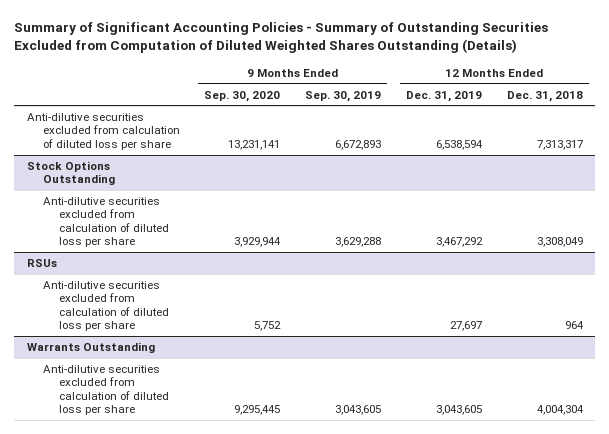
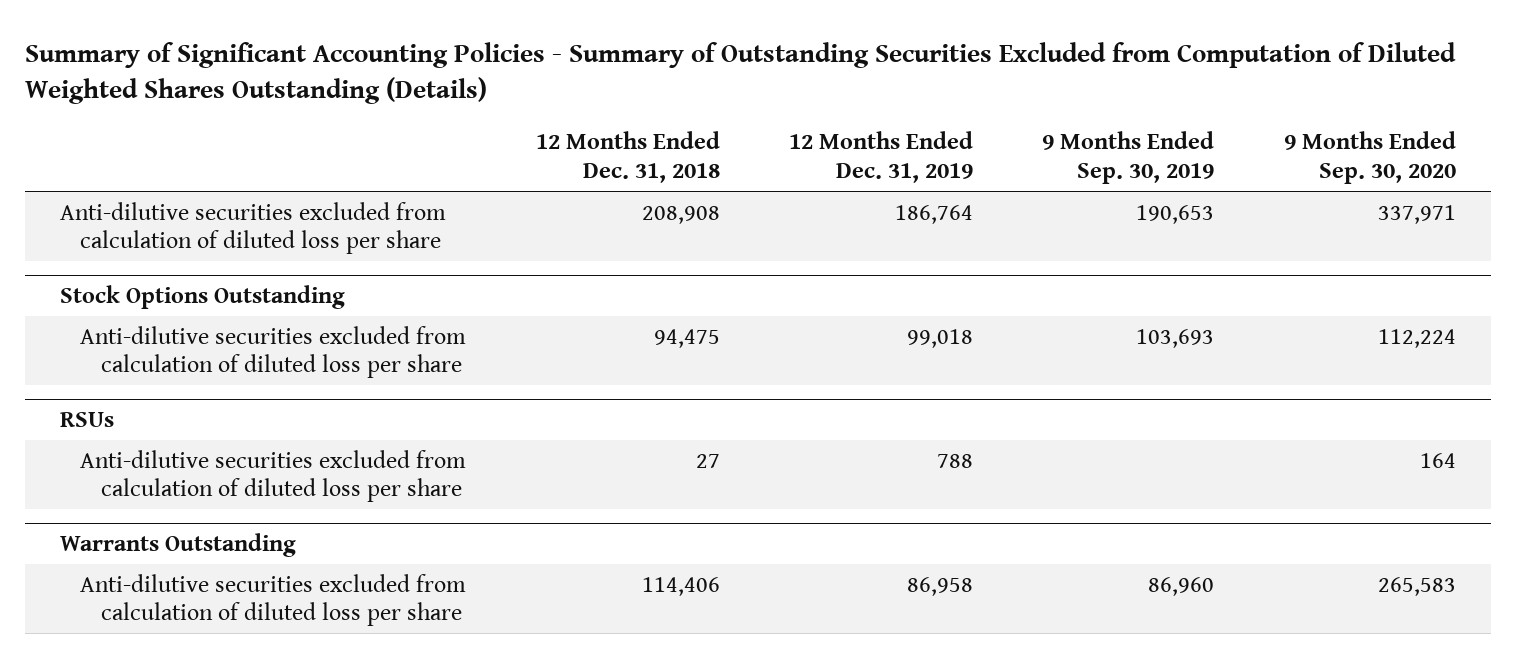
- | 9 Months Ended Sep. 30, 2020 | 9 Months Ended Sep. 30, 2019 | 12 Months Ended Dec. 31, 2019 | 12 Months Ended Dec. 31, 2018
+ | 12 Months Ended Dec. 31, 2018 | 12 Months Ended Dec. 31, 2019 | 9 Months Ended Sep. 30, 2019 | 9 Months Ended Sep. 30, 2020
- Anti-dilutive securities excluded from calculation of diluted loss per share | 13,231,141 | 6,672,893 | 6,538,594 | 7,313,317
+ Anti-dilutive securities excluded from calculation of diluted loss per share | 208,908 | 186,764 | 190,653 | 337,971
@ Stock Options Outstanding
- Anti-dilutive securities excluded from calculation of diluted loss per share | 3,929,944 | 3,629,288 | 3,467,292 | 3,308,049
+ Anti-dilutive securities excluded from calculation of diluted loss per share | 94,475 | 99,018 | 103,693 | 112,224
@ RSUs
- Anti-dilutive securities excluded from calculation of diluted loss per share | 5,752 | | 27,697 | 964
+ Anti-dilutive securities excluded from calculation of diluted loss per share | 27 | 788 | | 164
@ Warrants Outstanding
- Anti-dilutive securities excluded from calculation of diluted loss per share | 9,295,445 | 3,043,605 | 3,043,605 | 4,004,304
+ Anti-dilutive securities excluded from calculation of diluted loss per share | 114,406 | 86,958 | 86,960 | 265,583

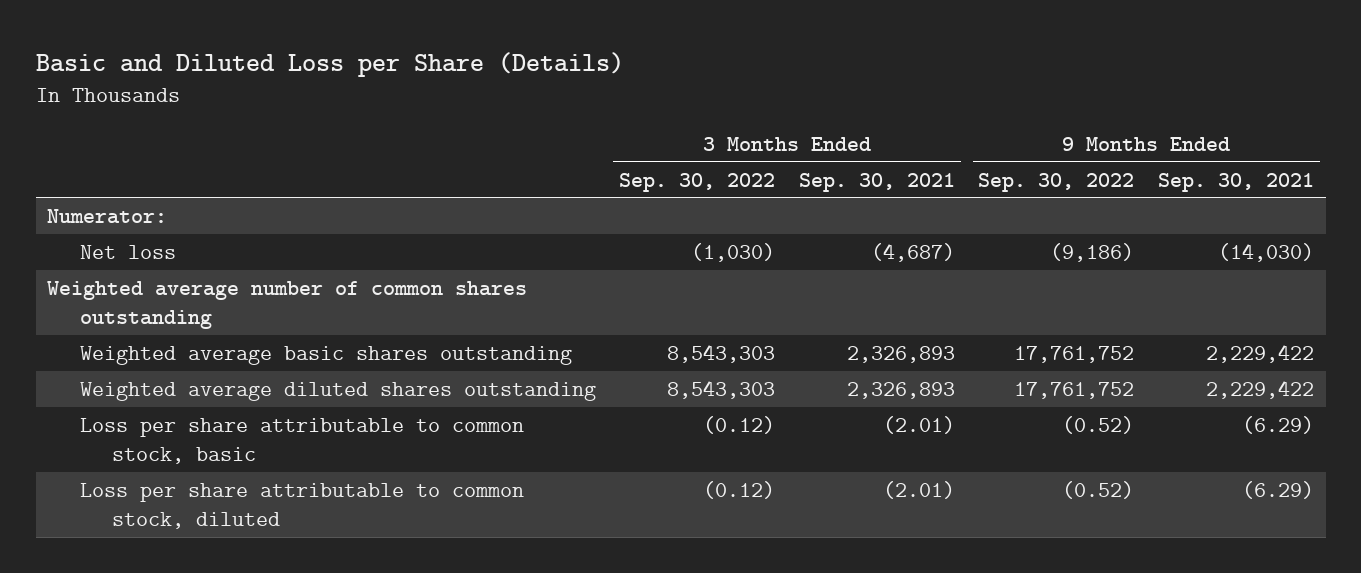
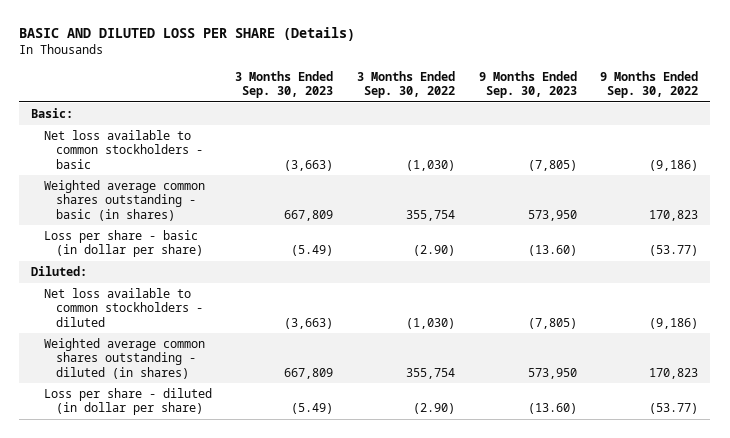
- Basic and Diluted Loss per Share (Details)
+ BASIC AND DILUTED LOSS PER SHARE (Details)
- | 3 Months Ended Sep. 30, 2022 | 3 Months Ended Sep. 30, 2021 | 9 Months Ended Sep. 30, 2022 | 9 Months Ended Sep. 30, 2021
+ | 3 Months Ended Sep. 30, 2023 | 3 Months Ended Sep. 30, 2022 | 9 Months Ended Sep. 30, 2023 | 9 Months Ended Sep. 30, 2022
- Numerator:
- Net loss | (1,030) | (4,687) | (9,186) | (14,030)
- Weighted average number of common shares outstanding
- Weighted average basic shares outstanding | 8,543,303 | 2,326,893 | 17,761,752 | 2,229,422
- Weighted average diluted shares outstanding | 8,543,303 | 2,326,893 | 17,761,752 | 2,229,422
- Loss per share attributable to common stock, basic | (0.12) | (2.01) | (0.52) | (6.29)
- Loss per share attributable to common stock, diluted | (0.12) | (2.01) | (0.52) | (6.29)
+ Basic:
+ Net loss available to common stockholders - basic | (3,663) | (1,030) | (7,805) | (9,186)
+ Weighted average common shares outstanding - basic (in shares) | 667,809 | 355,754 | 573,950 | 170,823
+ Loss per share - basic (in dollar per share) | (5.49) | (2.90) | (13.60) | (53.77)
+ Diluted:
+ Net loss available to common stockholders - diluted | (3,663) | (1,030) | (7,805) | (9,186)
+ Weighted average common shares outstanding - diluted (in shares) | 667,809 | 355,754 | 573,950 | 170,823
+ Loss per share - diluted (in dollar per share) | (5.49) | (2.90) | (13.60) | (53.77)

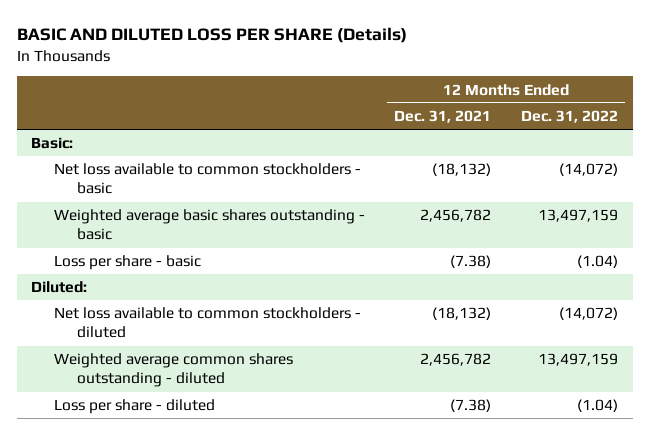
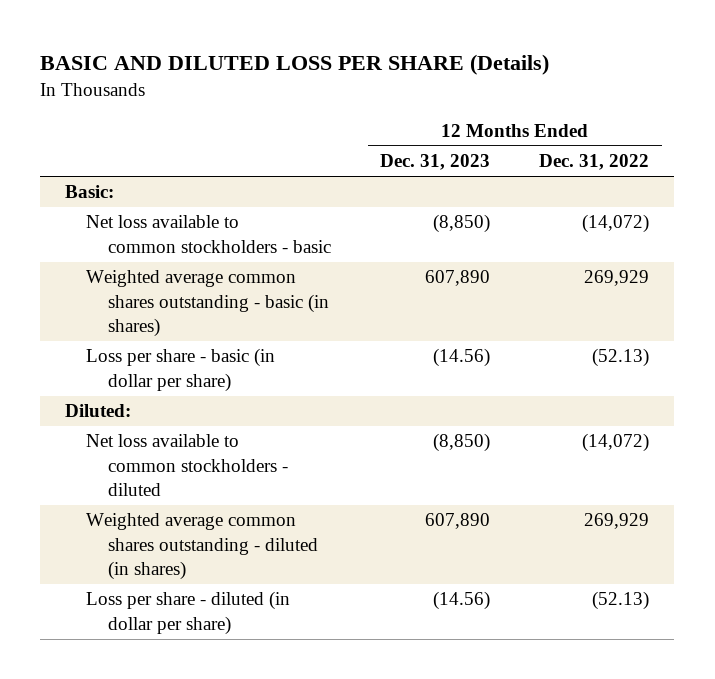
- | 12 Months Ended Dec. 31, 2021 | 12 Months Ended Dec. 31, 2022
+ | 12 Months Ended Dec. 31, 2023 | 12 Months Ended Dec. 31, 2022
- Weighted average basic shares outstanding - basic | 2,456,782 | 13,497,159
- Loss per share - basic | (7.38) | (1.04)
+ Weighted average common shares outstanding - basic (in shares) | 607,890 | 269,929
+ Loss per share - basic (in dollar per share) | (14.56) | (52.13)
- Weighted average common shares outstanding - diluted | 2,456,782 | 13,497,159
- Loss per share - diluted | (7.38) | (1.04)
+ Weighted average common shares outstanding - diluted (in shares) | 607,890 | 269,929
+ Loss per share - diluted (in dollar per share) | (14.56) | (52.13)

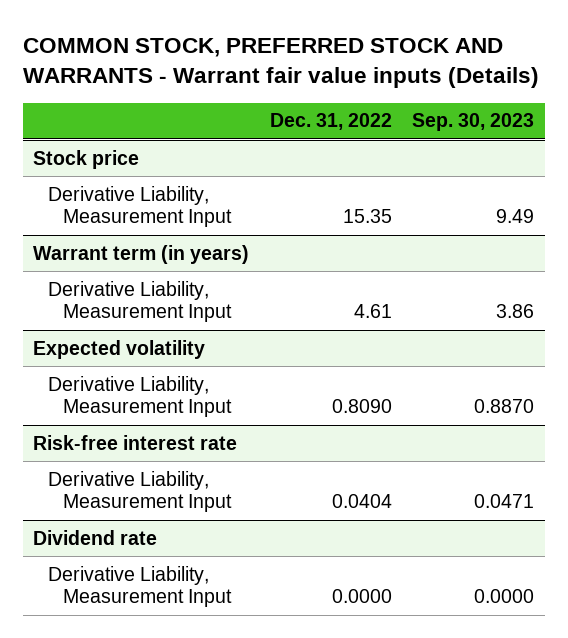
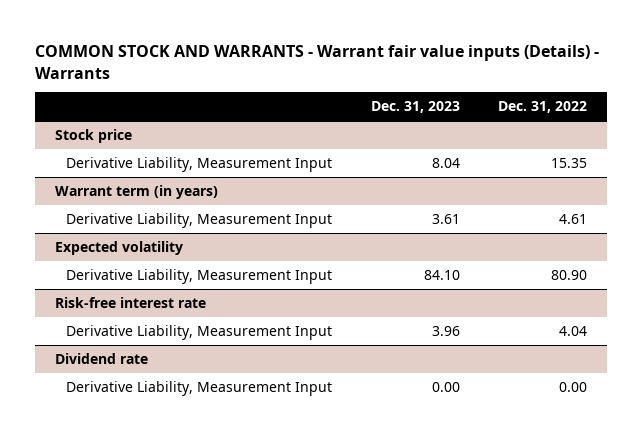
- COMMON STOCK, PREFERRED STOCK AND WARRANTS - Warrant fair value inputs (Details)
+ COMMON STOCK AND WARRANTS - Warrant fair value inputs (Details) - Warrants
- | Dec. 31, 2022 | Sep. 30, 2023
+ | Dec. 31, 2023 | Dec. 31, 2022
@ Expected volatility
- Derivative Liability, Measurement Input | 0.8090 | 0.8870
+ Derivative Liability, Measurement Input | 84.10 | 80.90
@ Risk-free interest rate
- Derivative Liability, Measurement Input | 0.0404 | 0.0471
+ Derivative Liability, Measurement Input | 3.96 | 4.04
@ Dividend rate
- Derivative Liability, Measurement Input | 0.0000 | 0.0000
+ Derivative Liability, Measurement Input | 0.00 | 0.00

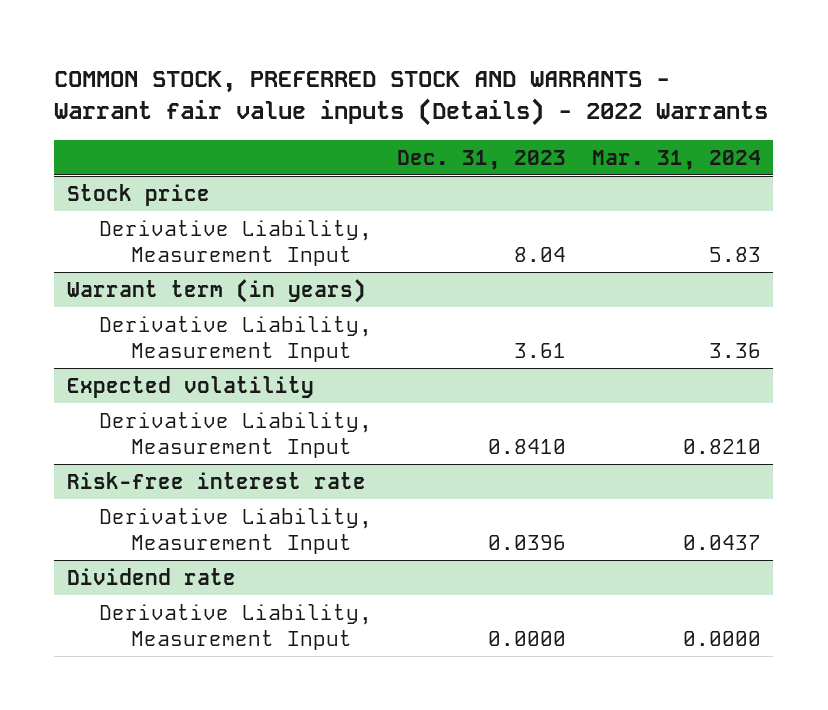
- COMMON STOCK AND WARRANTS - Warrant fair value inputs (Details) - Warrants
+ COMMON STOCK, PREFERRED STOCK AND WARRANTS - Warrant fair value inputs (Details) - 2022 Warrants
- | Dec. 31, 2023 | Dec. 31, 2022
+ | Dec. 31, 2023 | Mar. 31, 2024
@ Expected volatility
- Derivative Liability, Measurement Input | 84.10 | 80.90
+ Derivative Liability, Measurement Input | 0.8410 | 0.8210
@ Risk-free interest rate
- Derivative Liability, Measurement Input | 3.96 | 4.04
+ Derivative Liability, Measurement Input | 0.0396 | 0.0437
@ Dividend rate
- Derivative Liability, Measurement Input | 0.00 | 0.00
+ Derivative Liability, Measurement Input | 0.0000 | 0.0000

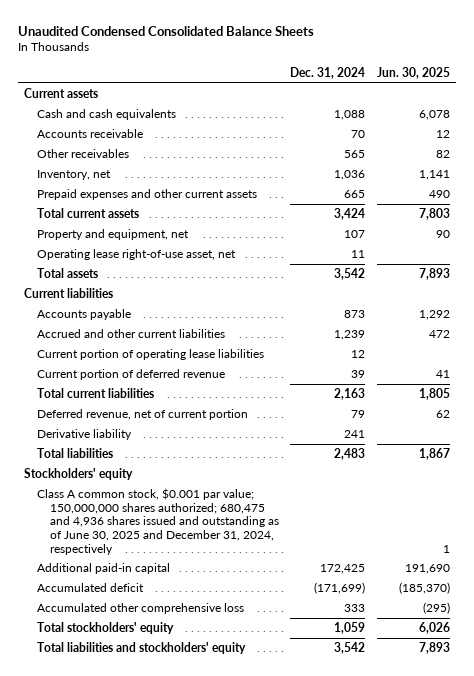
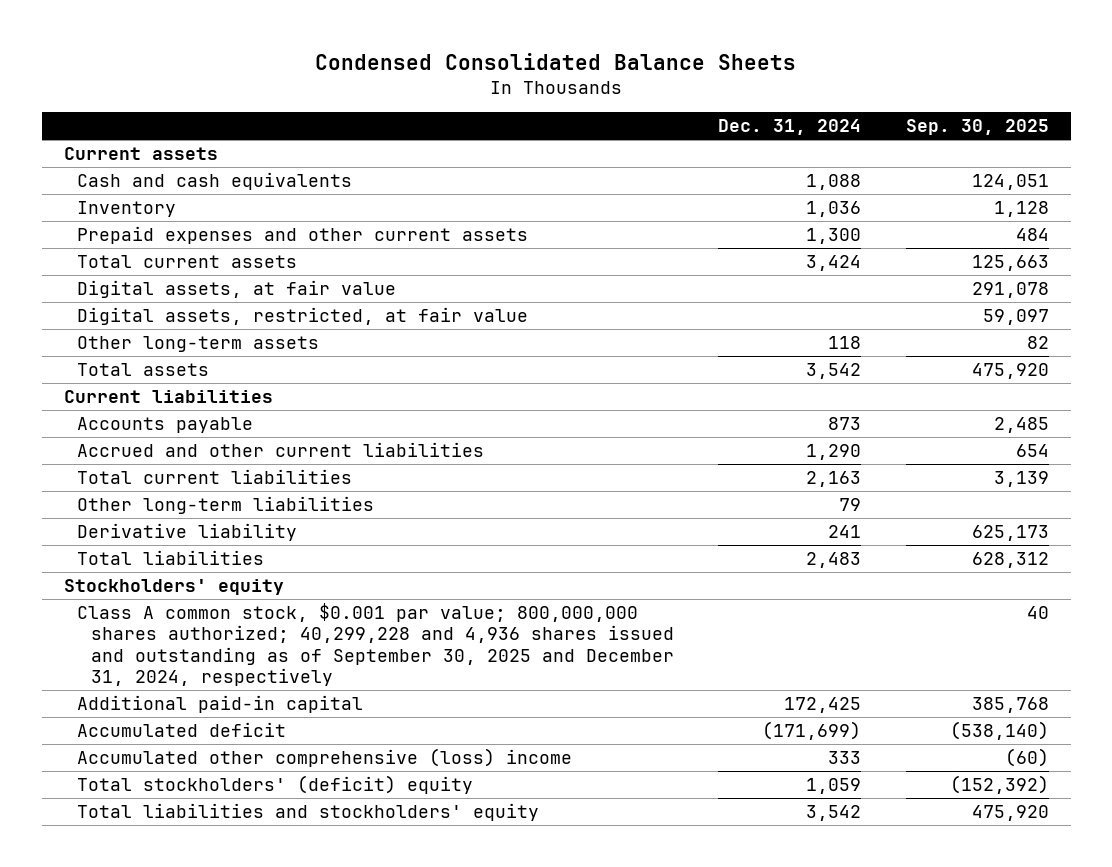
- Unaudited Condensed Consolidated Balance Sheets
+ Condensed Consolidated Balance Sheets
- | Dec. 31, 2024 | Jun. 30, 2025
+ | Dec. 31, 2024 | Sep. 30, 2025
- Accounts receivable | 70 | 12
- Other receivables | 565 | 82
- Inventory, net | 1,036 | 1,141
- Prepaid expenses and other current assets | 665 | 490
+ Inventory | 1,036 | 1,128
+ Prepaid expenses and other current assets | 1,300 | 484
- Property and equipment, net | 107 | 90
- Operating lease right-of-use asset, net | 11 |
+ Digital assets, at fair value | | 291,078
+ Digital assets, restricted, at fair value | | 59,097
+ Other long-term assets | 118 | 82
- Accrued and other current liabilities | 1,239 | 472
- Current portion of operating lease liabilities | 12 |
- Current portion of deferred revenue | 39 | 41
+ Accrued and other current liabilities | 1,290 | 654
- Deferred revenue, net of current portion | 79 | 62
+ Other long-term liabilities | 79 |
- Class A common stock, $0.001 par value; 150,000,000 shares authorized; 680,475 and 4,936 shares issued and outstanding as of June 30, 2025 and December 31, 2024, respectively | | 1
+ Class A common stock, $0.001 par value; 800,000,000 shares authorized; 40,299,228 and 4,936 shares issued and outstanding as of September 30, 2025 and December 31, 2024, respectively | | 40
- Accumulated other comprehensive loss | 333 | (295)
- Total stockholders' equity | 1,059 | 6,026
+ Accumulated other comprehensive (loss) income | 333 | (60)
+ Total stockholders' (deficit) equity | 1,059 | (152,392)

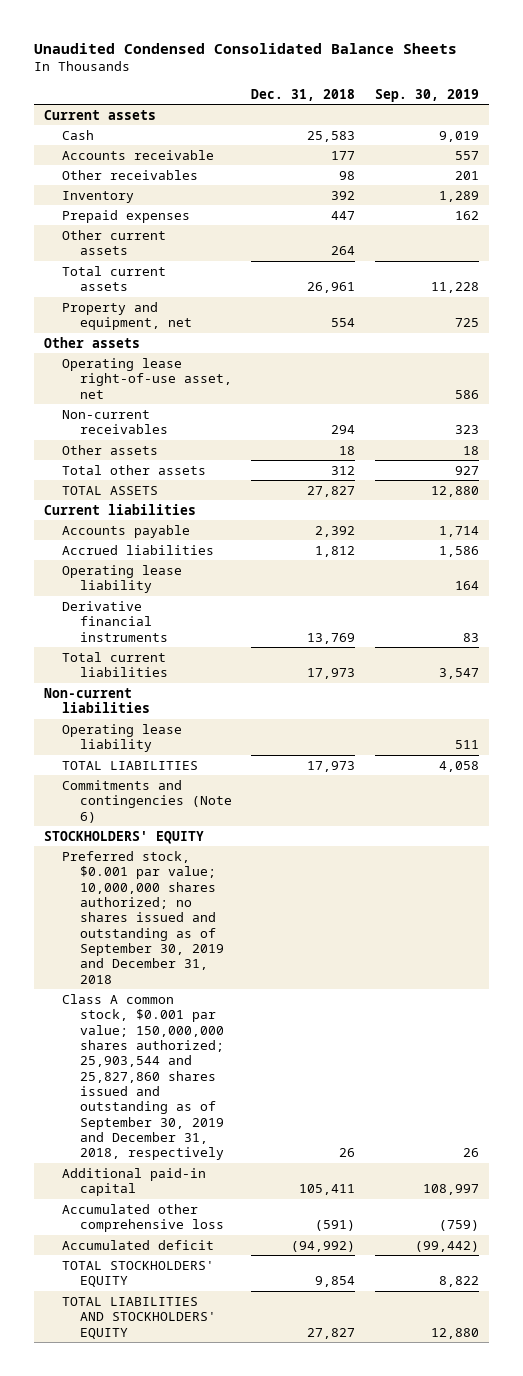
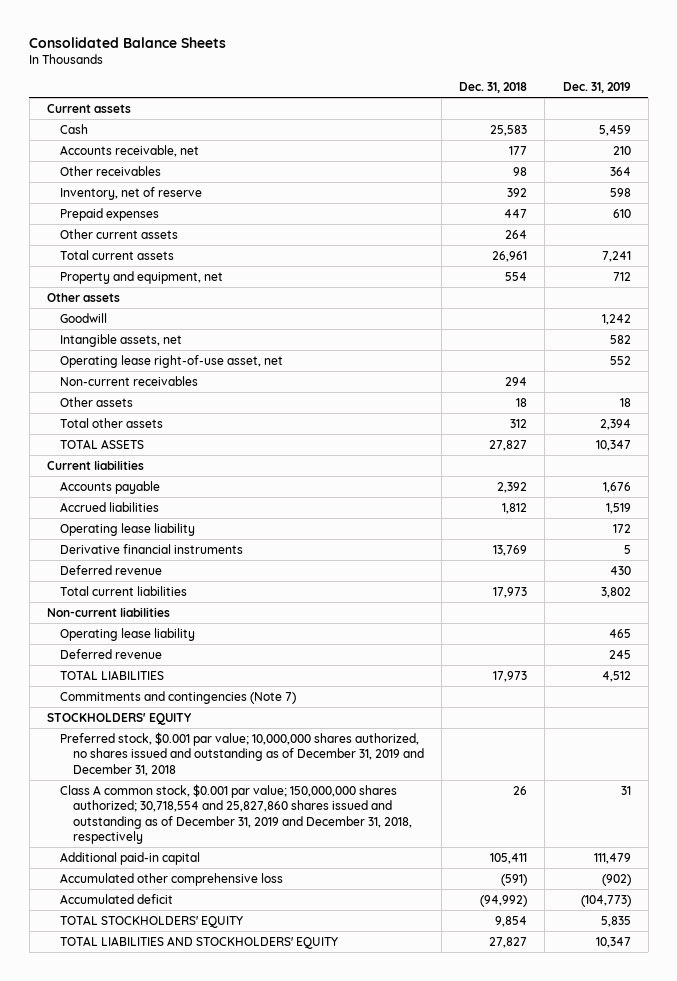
- Unaudited Condensed Consolidated Balance Sheets
+ Consolidated Balance Sheets
- | Dec. 31, 2018 | Sep. 30, 2019
+ | Dec. 31, 2018 | Dec. 31, 2019
- Accounts receivable | 177 | 557
+ Accounts receivable, net | 177 | 210
- Inventory | 392 | 1,289
+ Inventory, net of reserve | 392 | 598
+ Goodwill | | 1,242
+ Intangible assets, net | | 582
+ Deferred revenue | | 430
+ Deferred revenue | | 245
- Commitments and contingencies (Note 6)
+ Commitments and contingencies (Note 7)
- Preferred stock, $0.001 par value; 10,000,000 shares authorized; no shares issued and outstanding as of September 30, 2019 and December 31, 2018
- Class A common stock, $0.001 par value; 150,000,000 shares authorized; 25,903,544 and 25,827,860 shares issued and outstanding as of September 30, 2019 and December 31, 2018, respectively | 26 | 26
+ Preferred stock, $0.001 par value; 10,000,000 shares authorized, no shares issued and outstanding as of December 31, 2019 and December 31, 2018
+ Class A common stock, $0.001 par value; 150,000,000 shares authorized; 30,718,554 and 25,827,860 shares issued and outstanding as of December 31, 2019 and December 31, 2018, respectively | 26 | 31

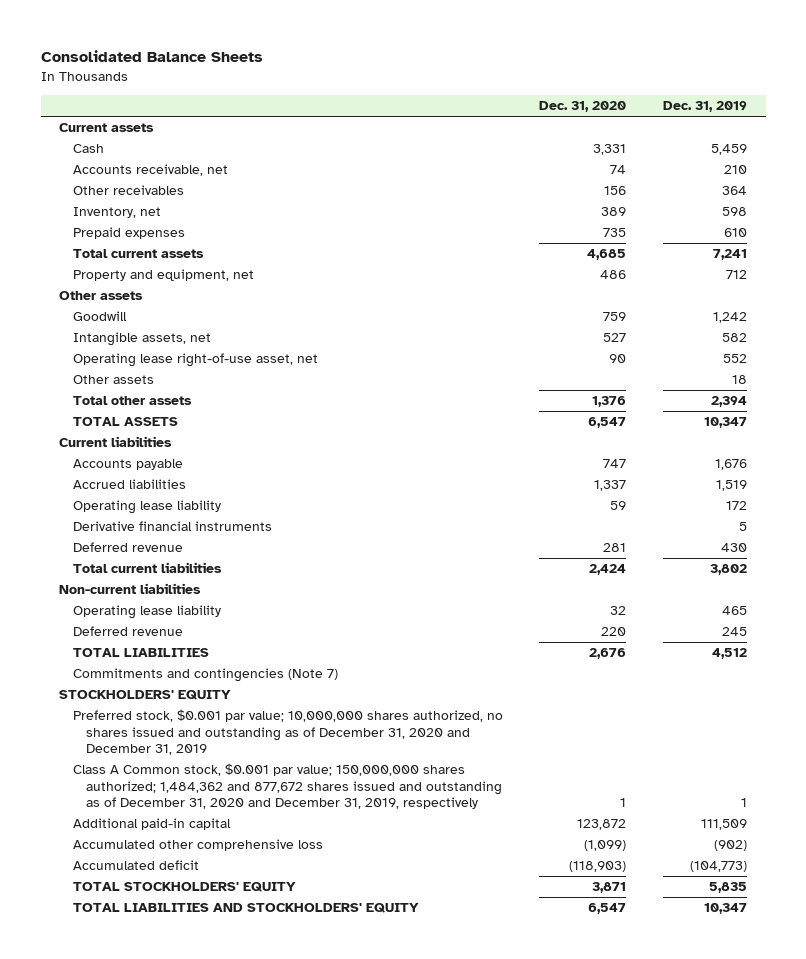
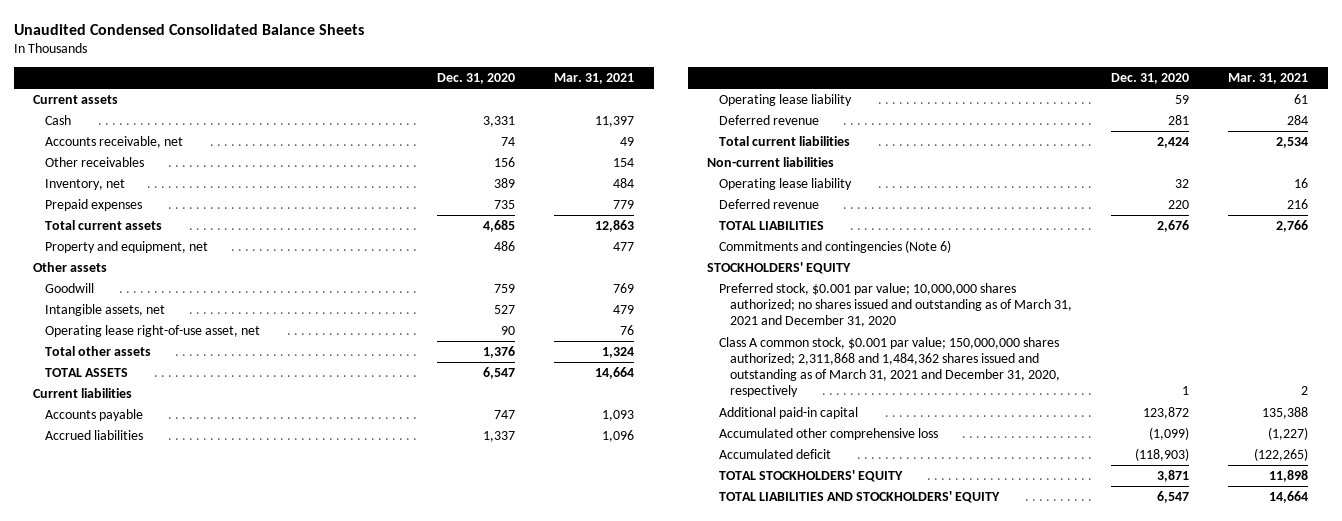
- Consolidated Balance Sheets
+ Unaudited Condensed Consolidated Balance Sheets
- | Dec. 31, 2020 | Dec. 31, 2019
+ | Dec. 31, 2020 | Mar. 31, 2021
- Other assets | | 18
- Derivative financial instruments | | 5
- Commitments and contingencies (Note 7)
+ Commitments and contingencies (Note 6)
- Preferred stock, $0.001 par value; 10,000,000 shares authorized, no shares issued and outstanding as of December 31, 2020 and December 31, 2019
- Class A Common stock, $0.001 par value; 150,000,000 shares authorized; 1,484,362 and 877,672 shares issued and outstanding as of December 31, 2020 and December 31, 2019, respectively | 1 | 1
+ Preferred stock, $0.001 par value; 10,000,000 shares authorized; no shares issued and outstanding as of March 31, 2021 and December 31, 2020
+ Class A common stock, $0.001 par value; 150,000,000 shares authorized; 2,311,868 and 1,484,362 shares issued and outstanding as of March 31, 2021 and December 31, 2020, respectively | 1 | 2

